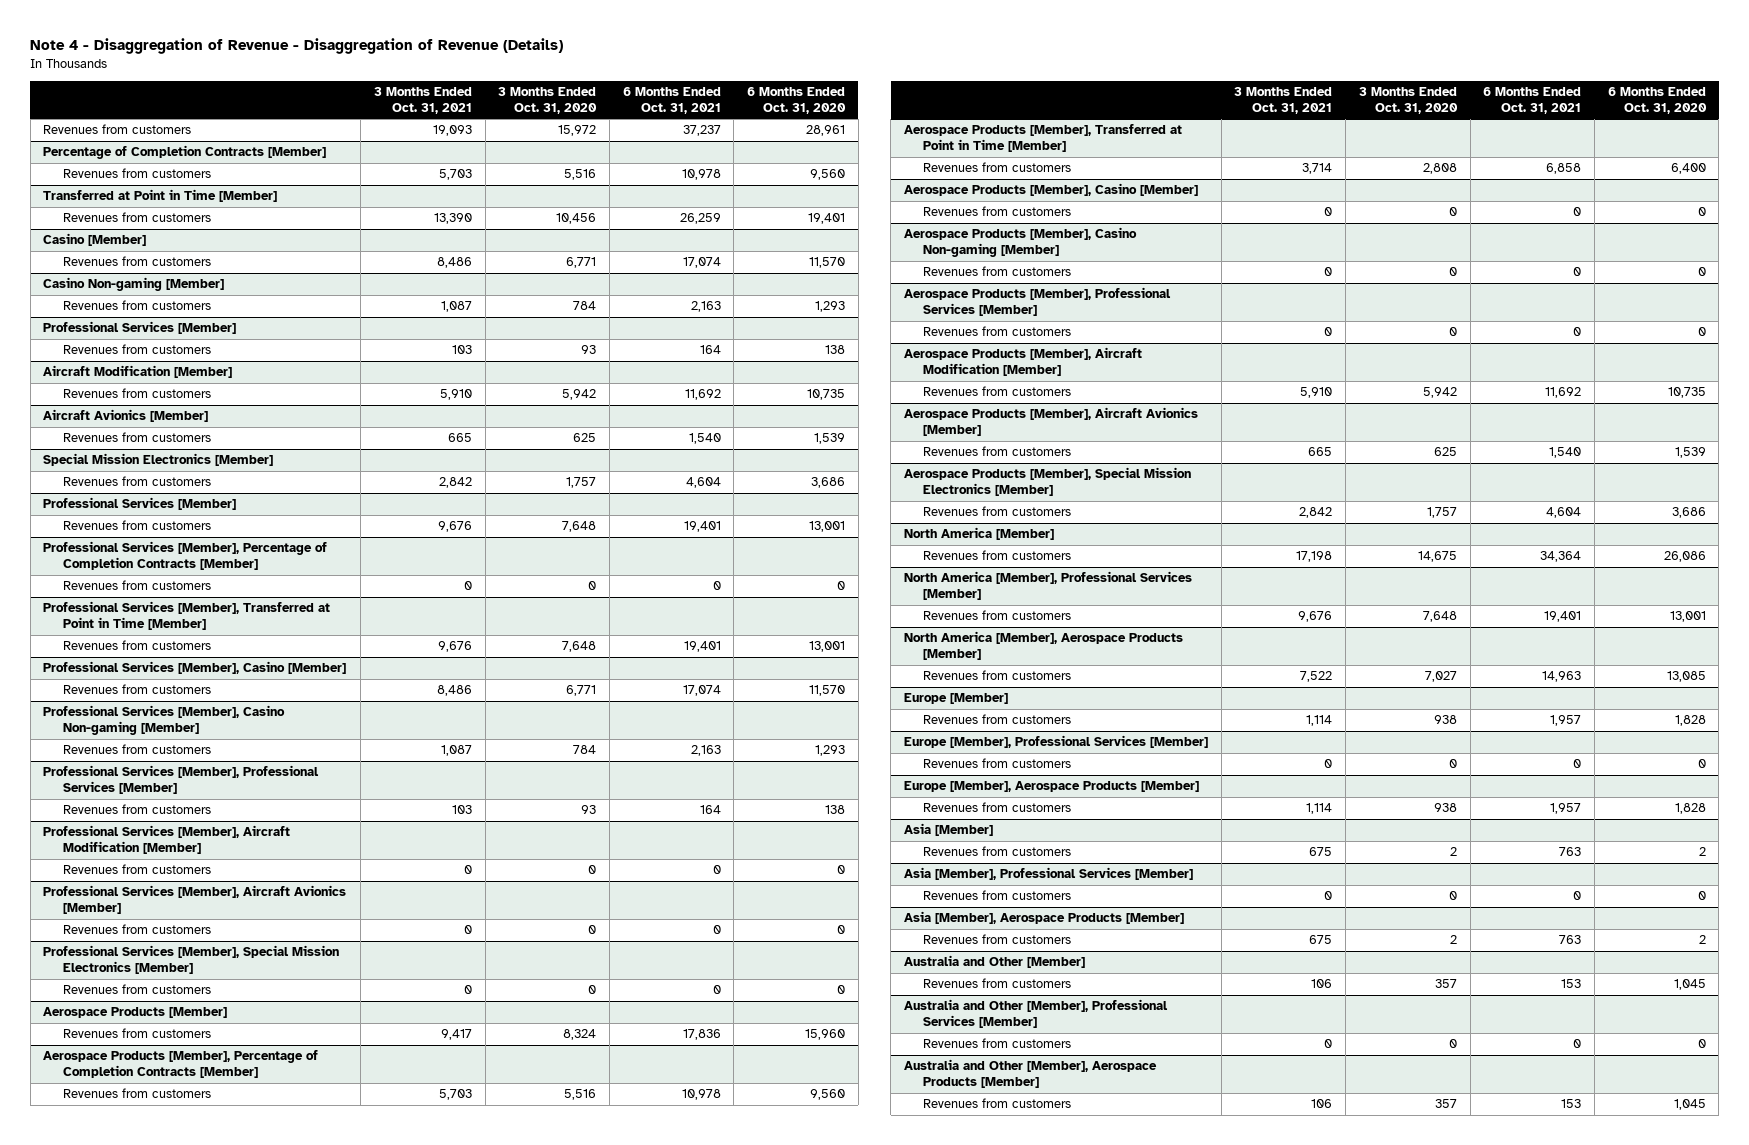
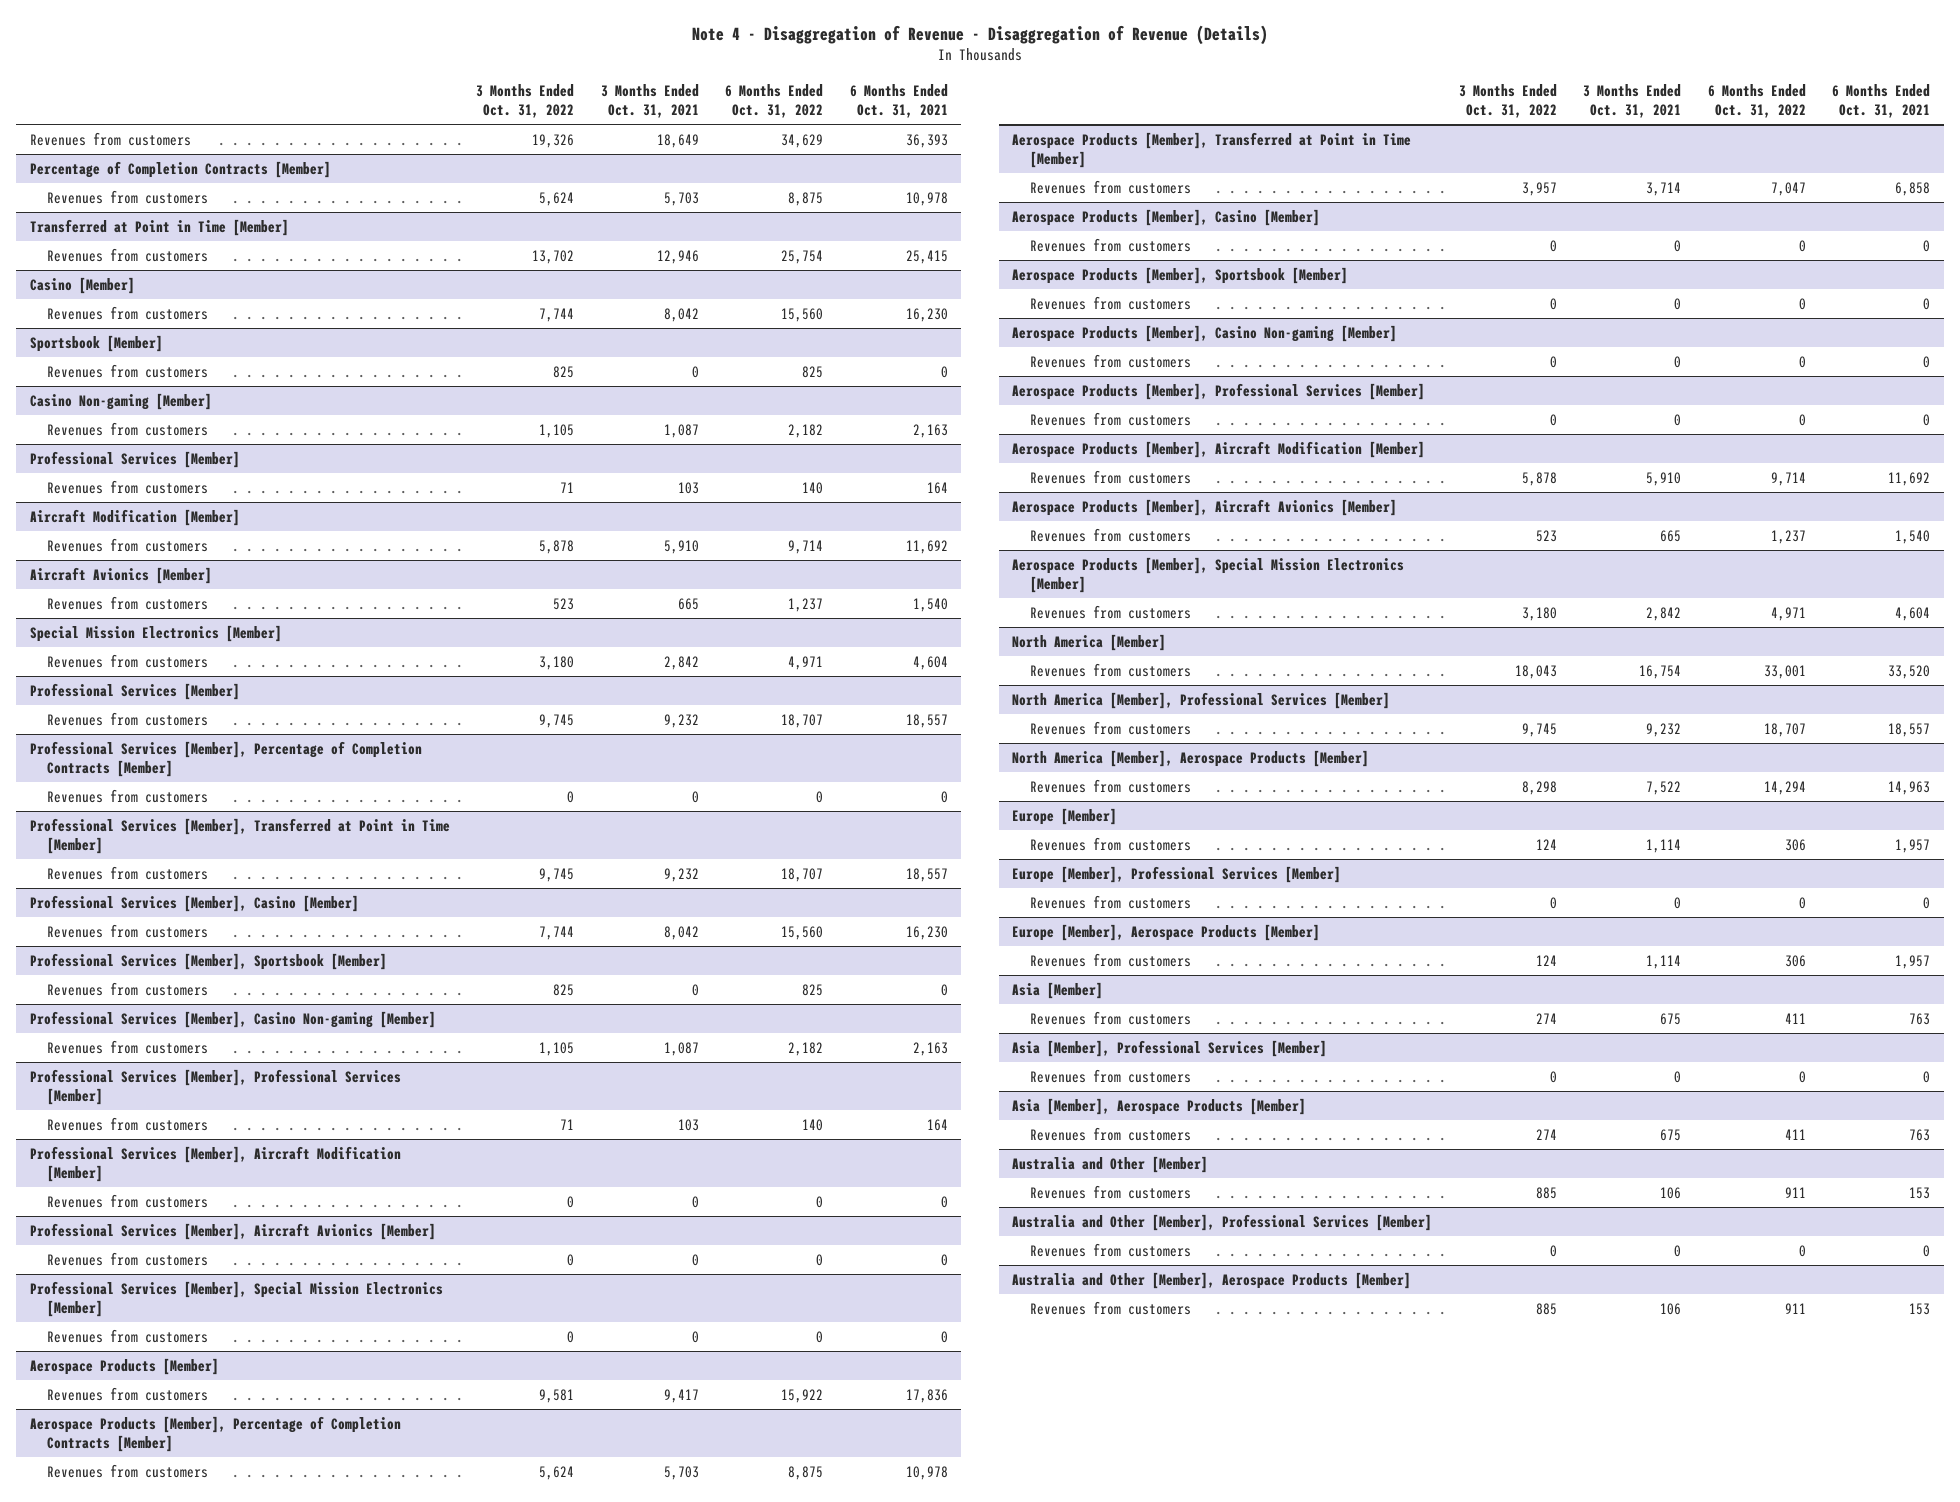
- | 3 Months Ended Oct. 31, 2021 | 3 Months Ended Oct. 31, 2020 | 6 Months Ended Oct. 31, 2021 | 6 Months Ended Oct. 31, 2020
+ | 3 Months Ended Oct. 31, 2022 | 3 Months Ended Oct. 31, 2021 | 6 Months Ended Oct. 31, 2022 | 6 Months Ended Oct. 31, 2021
- Revenues from customers | 19,093 | 15,972 | 37,237 | 28,961
+ Revenues from customers | 19,326 | 18,649 | 34,629 | 36,393
@ Transferred at Point in Time [Member]
- Revenues from customers | 13,390 | 10,456 | 26,259 | 19,401
+ Revenues from customers | 13,702 | 12,946 | 25,754 | 25,415
@ Casino [Member]
- Revenues from customers | 8,486 | 6,771 | 17,074 | 11,570
+ Revenues from customers | 7,744 | 8,042 | 15,560 | 16,230
+ Sportsbook [Member]
+ Revenues from customers | 825 | 0 | 825 | 0
@ Professional Services [Member]
- Revenues from customers | 9,676 | 7,648 | 19,401 | 13,001
+ Revenues from customers | 9,745 | 9,232 | 18,707 | 18,557
@ Professional Services [Member], Transferred at Point in Time [Member]
- Revenues from customers | 9,676 | 7,648 | 19,401 | 13,001
+ Revenues from customers | 9,745 | 9,232 | 18,707 | 18,557
@ Professional Services [Member], Casino [Member]
- Revenues from customers | 8,486 | 6,771 | 17,074 | 11,570
+ Revenues from customers | 7,744 | 8,042 | 15,560 | 16,230
+ Professional Services [Member], Sportsbook [Member]
+ Revenues from customers | 825 | 0 | 825 | 0
+ Aerospace Products [Member], Sportsbook [Member]
+ Revenues from customers | 0 | 0 | 0 | 0
@ North America [Member]
- Revenues from customers | 17,198 | 14,675 | 34,364 | 26,086
+ Revenues from customers | 18,043 | 16,754 | 33,001 | 33,520
@ North America [Member], Professional Services [Member]
- Revenues from customers | 9,676 | 7,648 | 19,401 | 13,001
+ Revenues from customers | 9,745 | 9,232 | 18,707 | 18,557

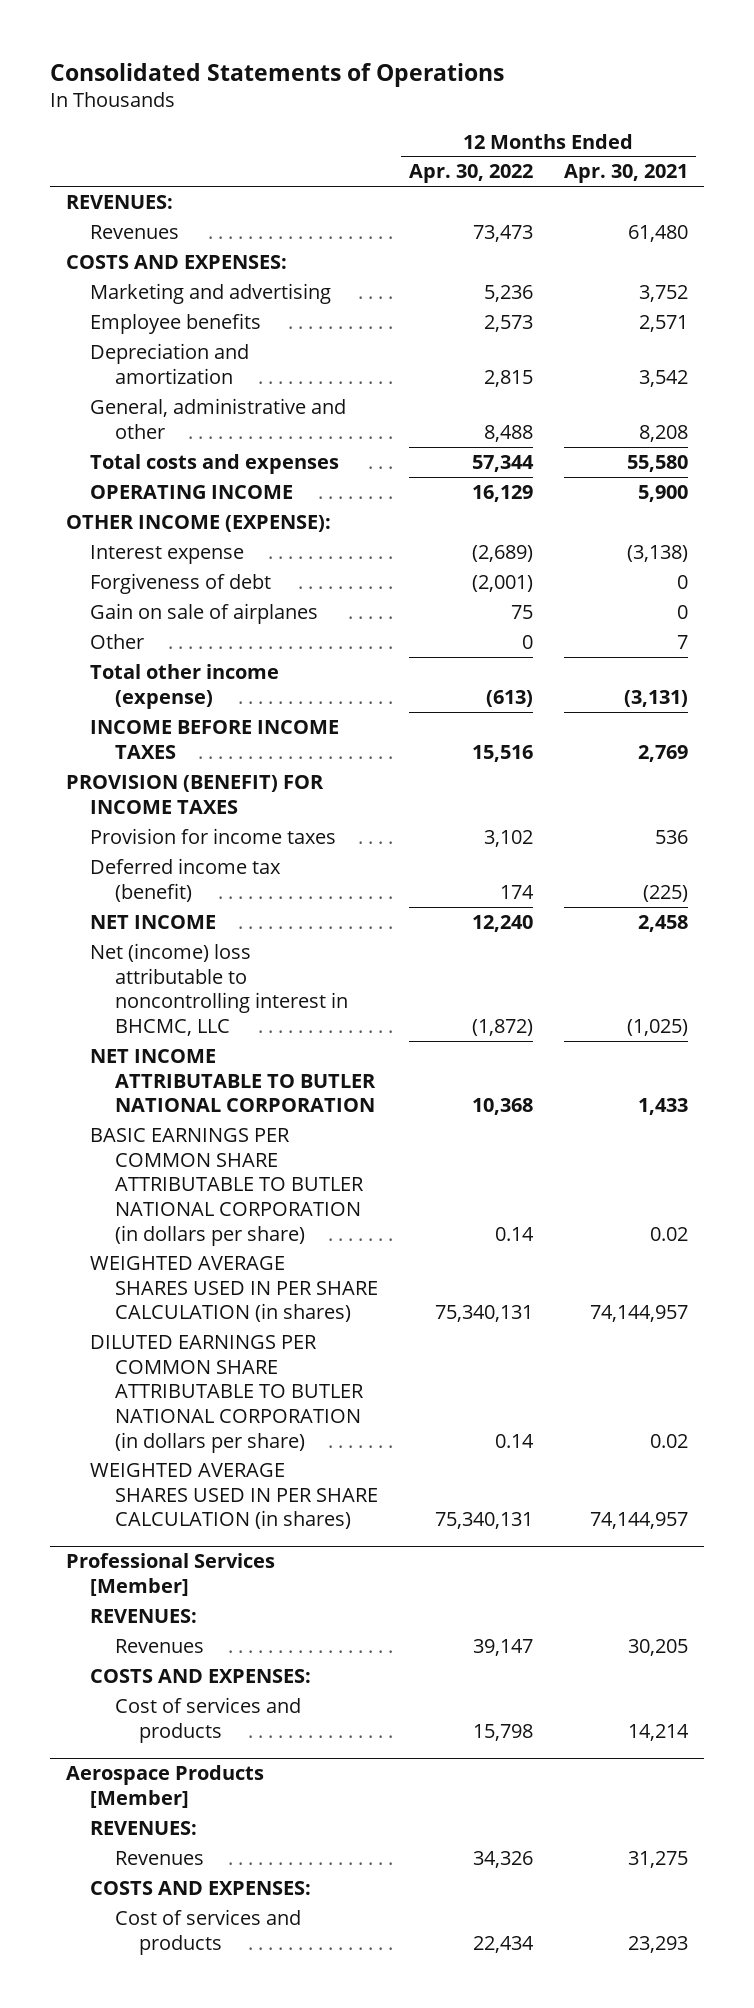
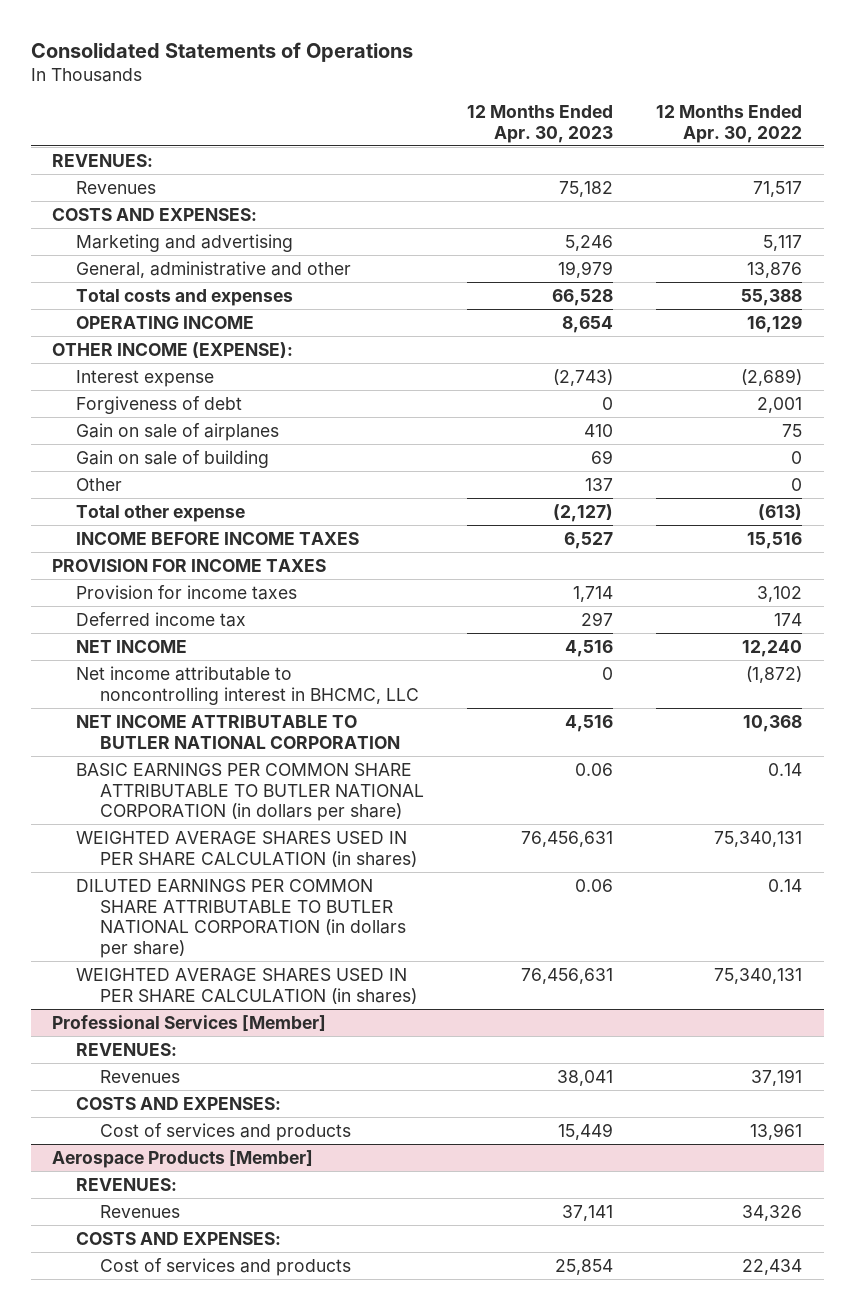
- | 12 Months Ended Apr. 30, 2022 | 12 Months Ended Apr. 30, 2021
+ | 12 Months Ended Apr. 30, 2023 | 12 Months Ended Apr. 30, 2022
- Revenues | 73,473 | 61,480
+ Revenues | 75,182 | 71,517
- Marketing and advertising | 5,236 | 3,752
- Employee benefits | 2,573 | 2,571
- Depreciation and amortization | 2,815 | 3,542
- General, administrative and other | 8,488 | 8,208
- Total costs and expenses | 57,344 | 55,580
+ Marketing and advertising | 5,246 | 5,117
+ General, administrative and other | 19,979 | 13,876
+ Total costs and expenses | 66,528 | 55,388
- Forgiveness of debt | (2,001) | 0
+ Forgiveness of debt | 0 | 2,001
+ Gain on sale of building | 69 | 0
- Total other income (expense) | (613) | (3,131)
+ Total other expense | (2,127) | (613)
- PROVISION (BENEFIT) FOR INCOME TAXES
+ PROVISION FOR INCOME TAXES
- Deferred income tax (benefit) | 174 | (225)
+ Deferred income tax | 297 | 174
- Net (income) loss attributable to noncontrolling interest in BHCMC, LLC | (1,872) | (1,025)
+ Net income attributable to noncontrolling interest in BHCMC, LLC | 0 | (1,872)
@ Professional Services [Member]
- Revenues | 39,147 | 30,205
+ Revenues | 38,041 | 37,191
- Cost of services and products | 15,798 | 14,214
+ Cost of services and products | 15,449 | 13,961

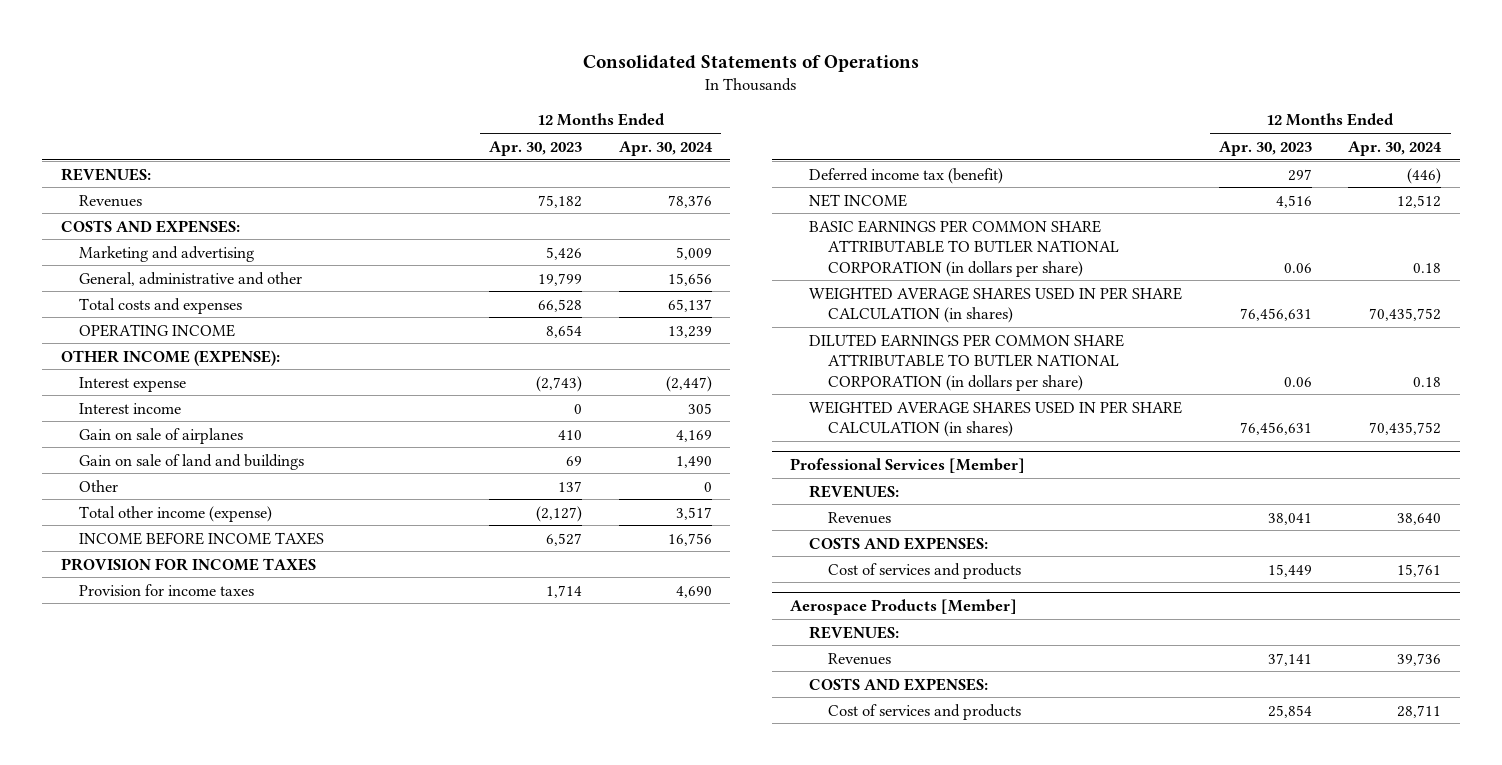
- | 12 Months Ended Apr. 30, 2023 | 12 Months Ended Apr. 30, 2022
+ | 12 Months Ended Apr. 30, 2023 | 12 Months Ended Apr. 30, 2024
- Marketing and advertising | 5,246 | 5,117
- General, administrative and other | 19,979 | 13,876
+ Marketing and advertising | 5,426 | 5,009
+ General, administrative and other | 19,799 | 15,656
- Forgiveness of debt | 0 | 2,001
+ Interest income | 0 | 305
- Gain on sale of building | 69 | 0
+ Gain on sale of land and buildings | 69 | 1,490
- Total other expense | (2,127) | (613)
+ Total other income (expense) | (2,127) | 3,517
- Deferred income tax | 297 | 174
+ Deferred income tax (benefit) | 297 | (446)
- Net income attributable to noncontrolling interest in BHCMC, LLC | 0 | (1,872)
- NET INCOME ATTRIBUTABLE TO BUTLER NATIONAL CORPORATION | 4,516 | 10,368

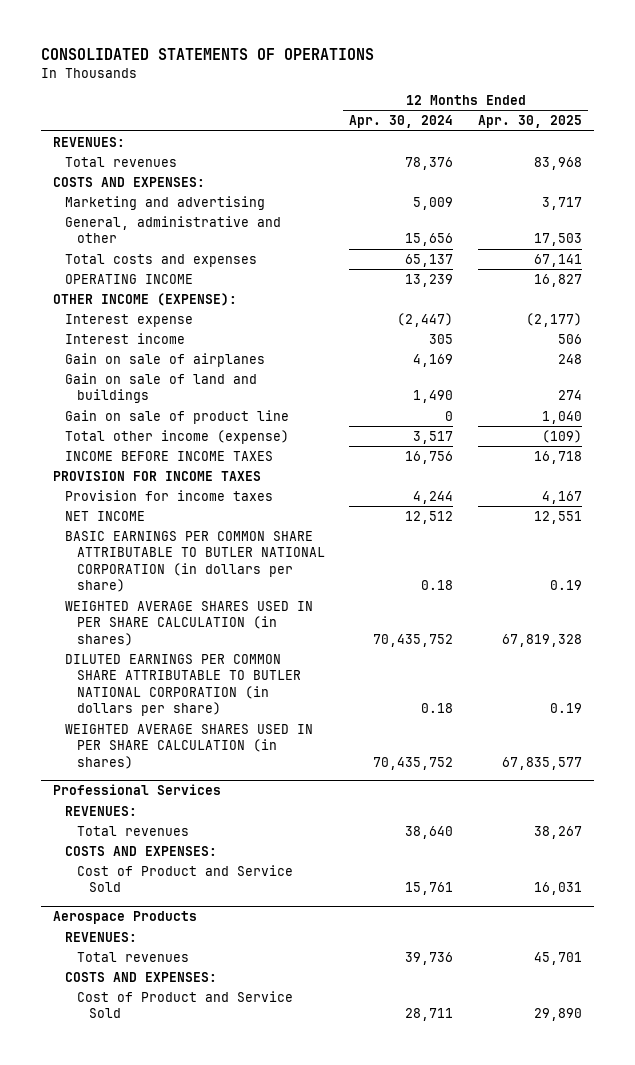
- Consolidated Statements of Operations
+ CONSOLIDATED STATEMENTS OF OPERATIONS
- | 12 Months Ended Apr. 30, 2023 | 12 Months Ended Apr. 30, 2024
+ | 12 Months Ended Apr. 30, 2024 | 12 Months Ended Apr. 30, 2025
- Revenues | 75,182 | 78,376
+ Total revenues | 78,376 | 83,968
- Other | 137 | 0
+ Gain on sale of product line | 0 | 1,040
- Provision for income taxes | 1,714 | 4,690
- Deferred income tax (benefit) | 297 | (446)
+ Provision for income taxes | 4,244 | 4,167
- Professional Services [Member]
+ Professional Services
- Revenues | 38,041 | 38,640
+ Total revenues | 38,640 | 38,267
- Cost of services and products | 15,449 | 15,761
- Aerospace Products [Member]
+ Cost of Product and Service Sold | 15,761 | 16,031
+ Aerospace Products
- Revenues | 37,141 | 39,736
+ Total revenues | 39,736 | 45,701
- Cost of services and products | 25,854 | 28,711
+ Cost of Product and Service Sold | 28,711 | 29,890

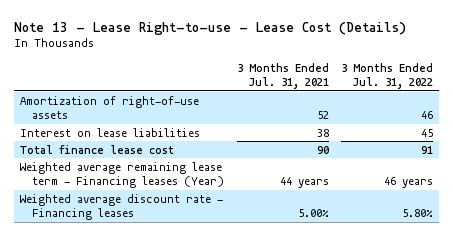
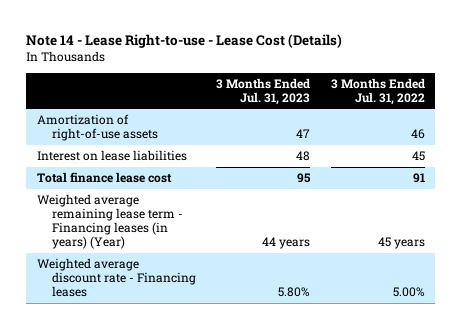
- Note 13 - Lease Right-to-use - Lease Cost (Details)
+ Note 14 - Lease Right-to-use - Lease Cost (Details)
- | 3 Months Ended Jul. 31, 2021 | 3 Months Ended Jul. 31, 2022
+ | 3 Months Ended Jul. 31, 2023 | 3 Months Ended Jul. 31, 2022
- Weighted average remaining lease term - Financing leases (Year) | 44 years | 46 years
- Weighted average discount rate - Financing leases | 5.00% | 5.80%
+ Weighted average remaining lease term - Financing leases (in years) (Year) | 44 years | 45 years
+ Weighted average discount rate - Financing leases | 5.80% | 5.00%

